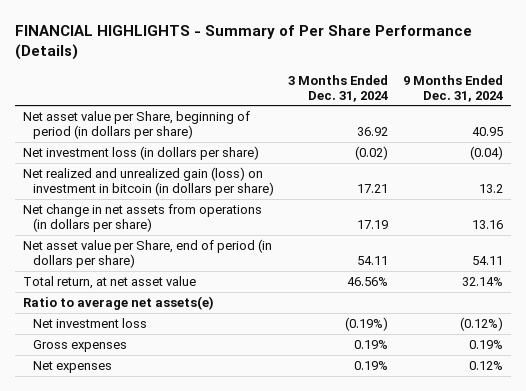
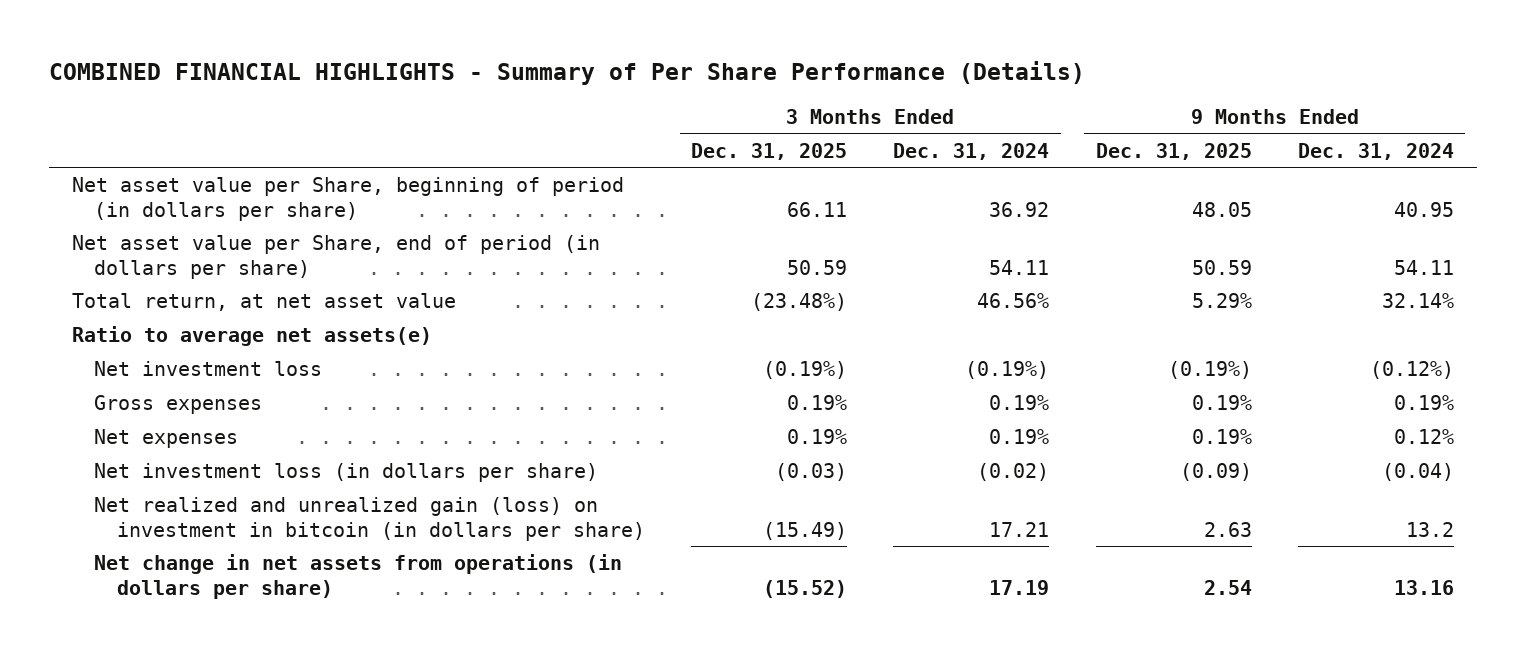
- FINANCIAL HIGHLIGHTS - Summary of Per Share Performance (Details)
+ COMBINED FINANCIAL HIGHLIGHTS - Summary of Per Share Performance (Details)
- | 3 Months Ended Dec. 31, 2024 | 9 Months Ended Dec. 31, 2024
+ | 3 Months Ended Dec. 31, 2025 | 3 Months Ended Dec. 31, 2024 | 9 Months Ended Dec. 31, 2025 | 9 Months Ended Dec. 31, 2024
moved down: Net investment loss (in dollars per share) | (0.03) | (0.02) | (0.09) | (0.04)
moved down: Net realized and unrealized gain (loss) on investment in bitcoin (in dollars per share) | (15.49) | 17.21 | 2.63 | 13.2
moved down: Net change in net assets from operations (in dollars per share) | (15.52) | 17.19 | 2.54 | 13.16

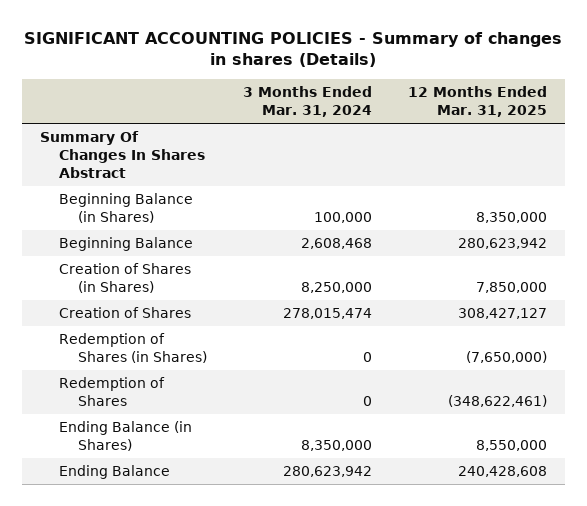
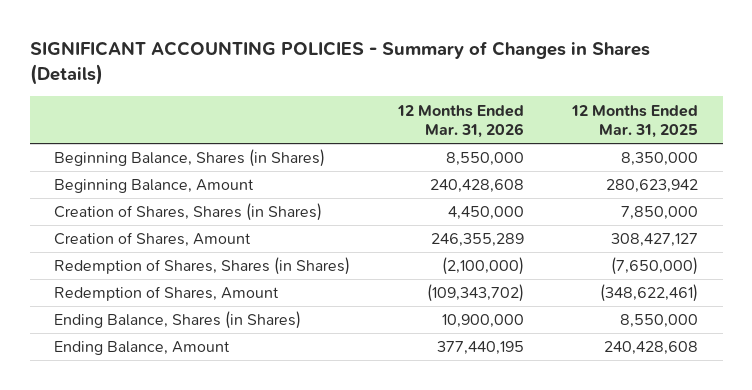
- SIGNIFICANT ACCOUNTING POLICIES - Summary of changes in shares (Details)
+ SIGNIFICANT ACCOUNTING POLICIES - Summary of Changes in Shares (Details)
- | 3 Months Ended Mar. 31, 2024 | 12 Months Ended Mar. 31, 2025
+ | 12 Months Ended Mar. 31, 2026 | 12 Months Ended Mar. 31, 2025
- Summary Of Changes In Shares Abstract
- Beginning Balance (in Shares) | 100,000 | 8,350,000
- Beginning Balance | 2,608,468 | 280,623,942
- Creation of Shares (in Shares) | 8,250,000 | 7,850,000
- Creation of Shares | 278,015,474 | 308,427,127
- Redemption of Shares (in Shares) | 0 | (7,650,000)
- Redemption of Shares | 0 | (348,622,461)
- Ending Balance (in Shares) | 8,350,000 | 8,550,000
- Ending Balance | 280,623,942 | 240,428,608
+ Beginning Balance, Shares (in Shares) | 8,550,000 | 8,350,000
+ Beginning Balance, Amount | 240,428,608 | 280,623,942
+ Creation of Shares, Shares (in Shares) | 4,450,000 | 7,850,000
+ Creation of Shares, Amount | 246,355,289 | 308,427,127
+ Redemption of Shares, Shares (in Shares) | (2,100,000) | (7,650,000)
+ Redemption of Shares, Amount | (109,343,702) | (348,622,461)
+ Ending Balance, Shares (in Shares) | 10,900,000 | 8,550,000
+ Ending Balance, Amount | 377,440,195 | 240,428,608

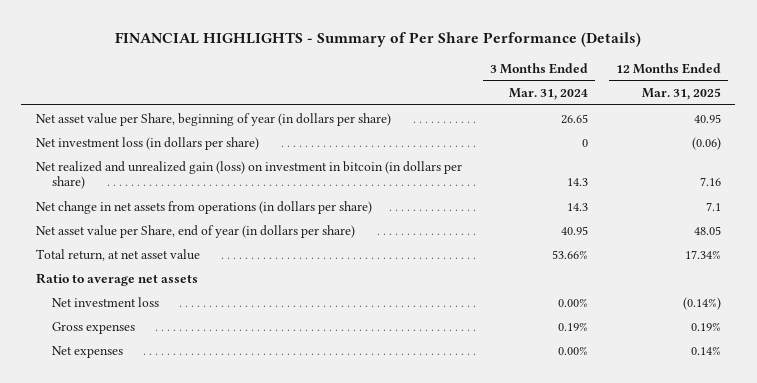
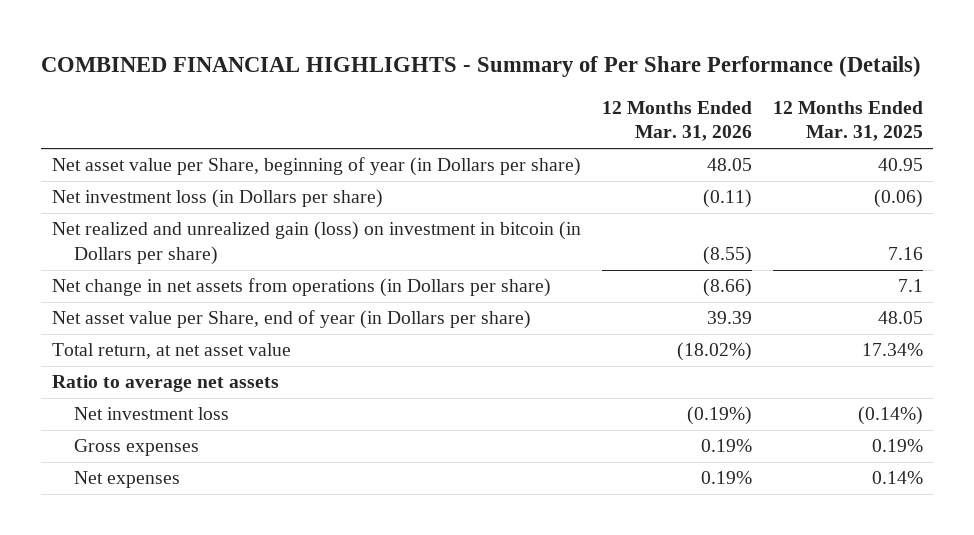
- FINANCIAL HIGHLIGHTS - Summary of Per Share Performance (Details)
+ COMBINED FINANCIAL HIGHLIGHTS - Summary of Per Share Performance (Details)
- | 3 Months Ended Mar. 31, 2024 | 12 Months Ended Mar. 31, 2025
+ | 12 Months Ended Mar. 31, 2026 | 12 Months Ended Mar. 31, 2025
- Net asset value per Share, beginning of year (in dollars per share) | 26.65 | 40.95
- Net investment loss (in dollars per share) | 0 | (0.06)
- Net realized and unrealized gain (loss) on investment in bitcoin (in dollars per share) | 14.3 | 7.16
- Net change in net assets from operations (in dollars per share) | 14.3 | 7.1
- Net asset value per Share, end of year (in dollars per share) | 40.95 | 48.05
+ Net asset value per Share, beginning of year (in Dollars per share) | 48.05 | 40.95
+ Net investment loss (in Dollars per share) | (0.11) | (0.06)
+ Net realized and unrealized gain (loss) on investment in bitcoin (in Dollars per share) | (8.55) | 7.16
+ Net change in net assets from operations (in Dollars per share) | (8.66) | 7.1
+ Net asset value per Share, end of year (in Dollars per share) | 39.39 | 48.05

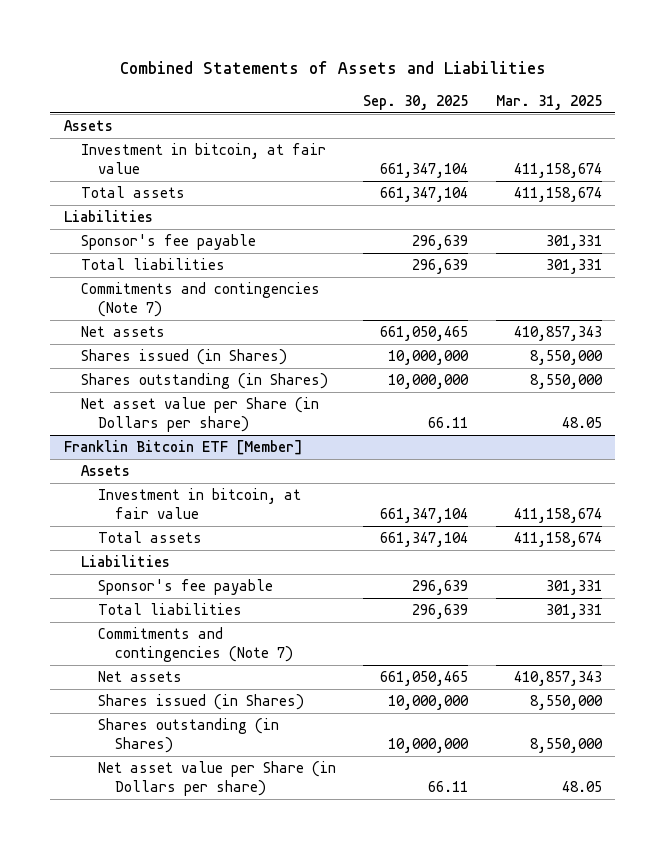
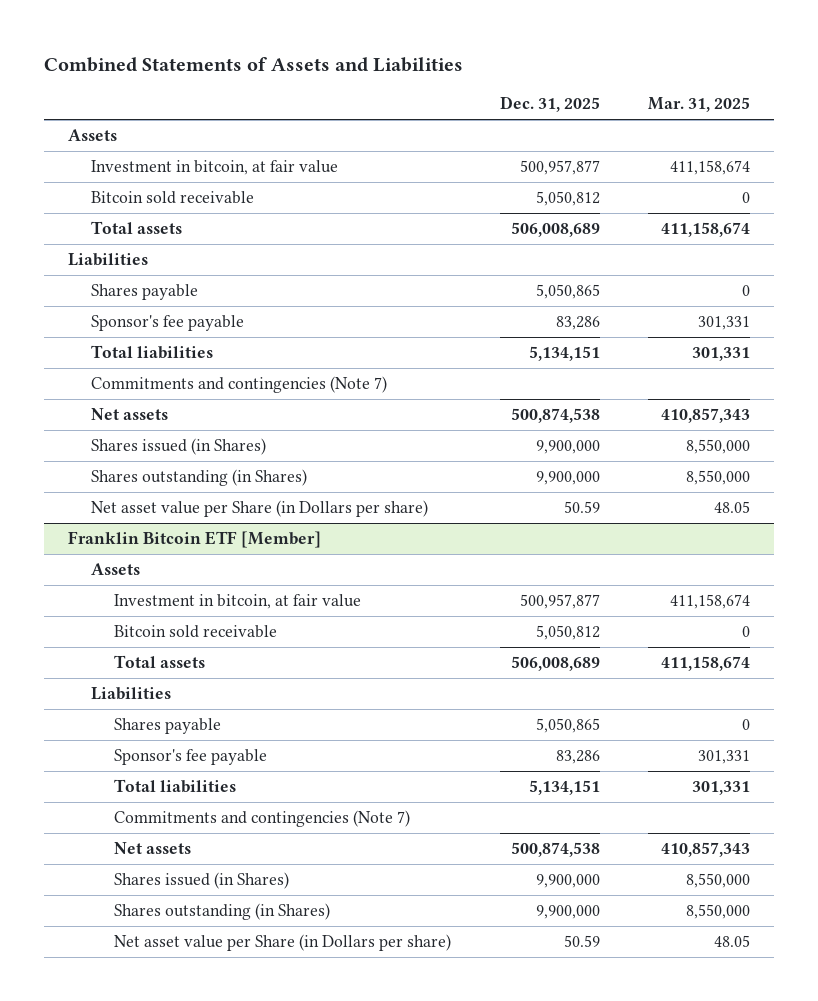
- | Sep. 30, 2025 | Mar. 31, 2025
+ | Dec. 31, 2025 | Mar. 31, 2025
+ Bitcoin sold receivable | 5,050,812 | 0
+ Shares payable | 5,050,865 | 0
@ Franklin Bitcoin ETF [Member]
+ Bitcoin sold receivable | 5,050,812 | 0
+ Shares payable | 5,050,865 | 0

